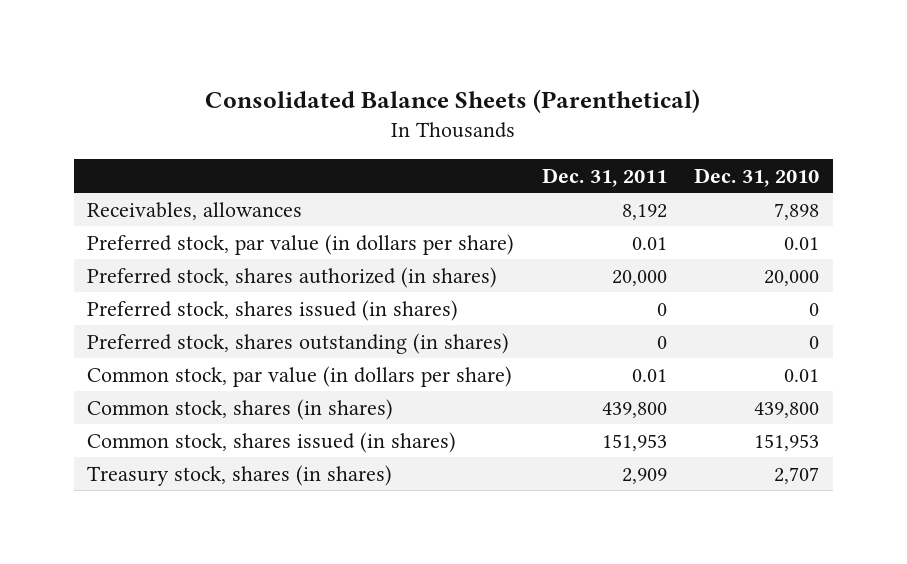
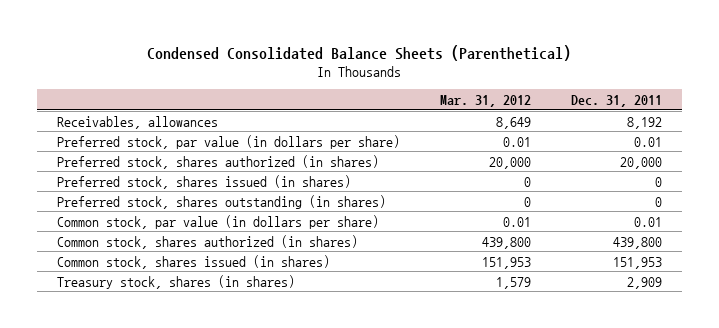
- Consolidated Balance Sheets (Parenthetical)
+ Condensed Consolidated Balance Sheets (Parenthetical)
- | Dec. 31, 2011 | Dec. 31, 2010
+ | Mar. 31, 2012 | Dec. 31, 2011
- Common stock, shares (in shares) | 439,800 | 439,800
+ Common stock, shares authorized (in shares) | 439,800 | 439,800

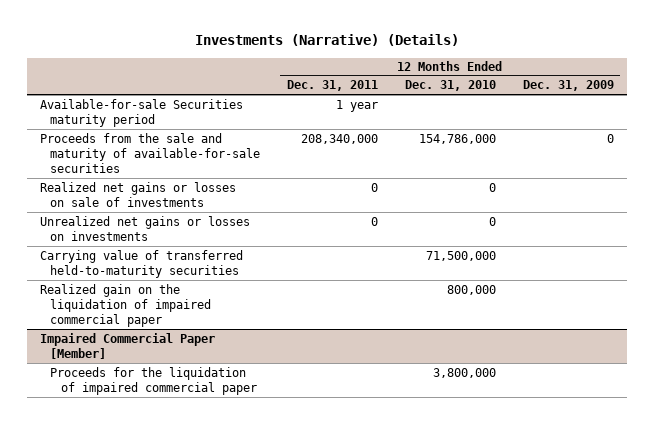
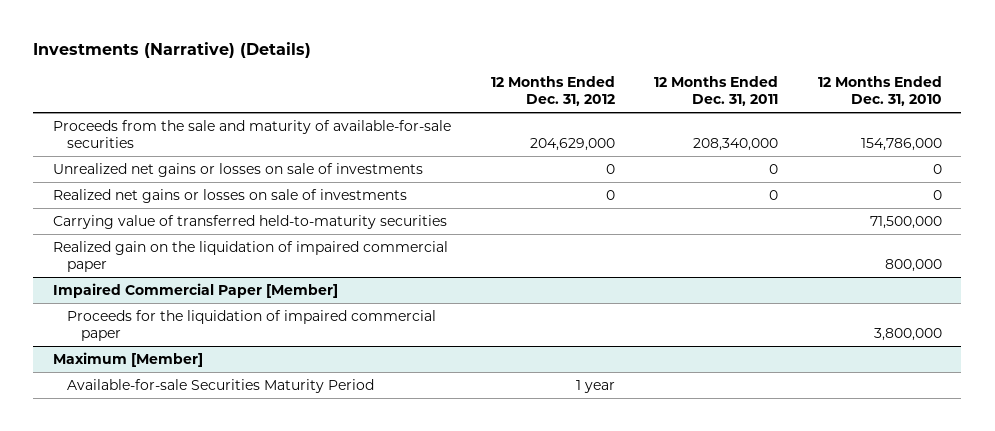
- | 12 Months Ended Dec. 31, 2011 | 12 Months Ended Dec. 31, 2010 | 12 Months Ended Dec. 31, 2009
+ | 12 Months Ended Dec. 31, 2012 | 12 Months Ended Dec. 31, 2011 | 12 Months Ended Dec. 31, 2010
- Available-for-sale Securities maturity period | 1 year | |
+ Unrealized net gains or losses on sale of investments | 0 | 0 | 0
- Unrealized net gains or losses on investments | 0 | 0 |
+ Maximum [Member]
+ Available-for-sale Securities Maturity Period | 1 year | |

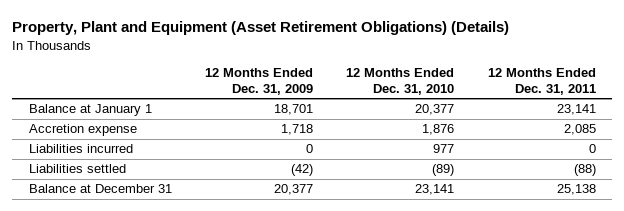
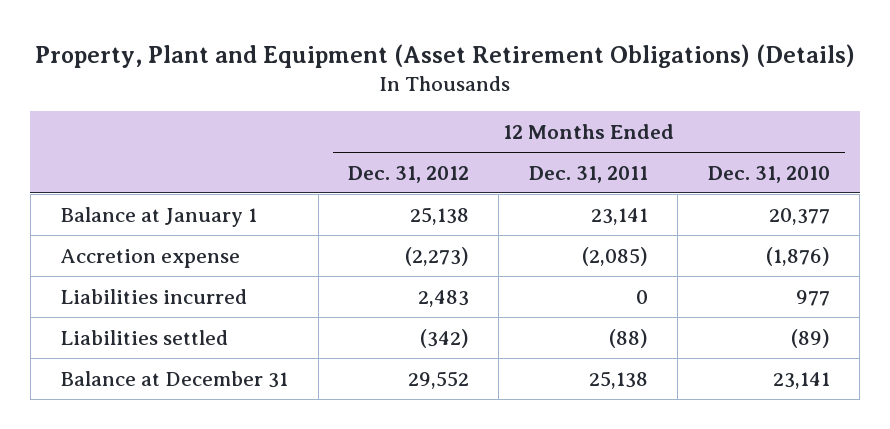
- | 12 Months Ended Dec. 31, 2009 | 12 Months Ended Dec. 31, 2010 | 12 Months Ended Dec. 31, 2011
+ | 12 Months Ended Dec. 31, 2012 | 12 Months Ended Dec. 31, 2011 | 12 Months Ended Dec. 31, 2010
- Accretion expense | 1,718 | 1,876 | 2,085
+ Accretion expense | (2,273) | (2,085) | (1,876)

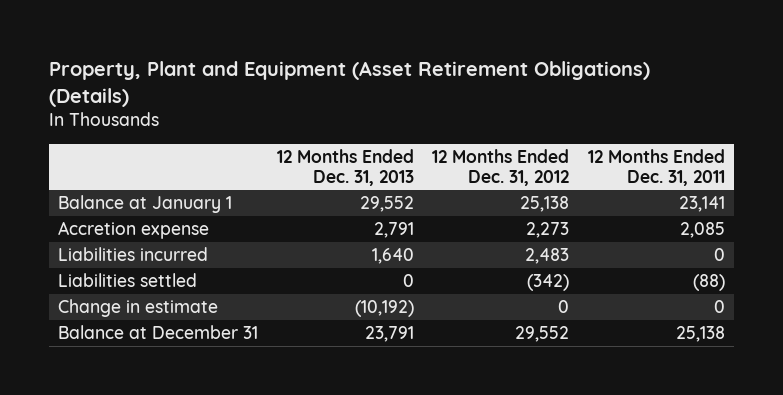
- | 12 Months Ended Dec. 31, 2012 | 12 Months Ended Dec. 31, 2011 | 12 Months Ended Dec. 31, 2010
+ | 12 Months Ended Dec. 31, 2013 | 12 Months Ended Dec. 31, 2012 | 12 Months Ended Dec. 31, 2011
- Accretion expense | (2,273) | (2,085) | (1,876)
+ Accretion expense | 2,791 | 2,273 | 2,085
+ Change in estimate | (10,192) | 0 | 0

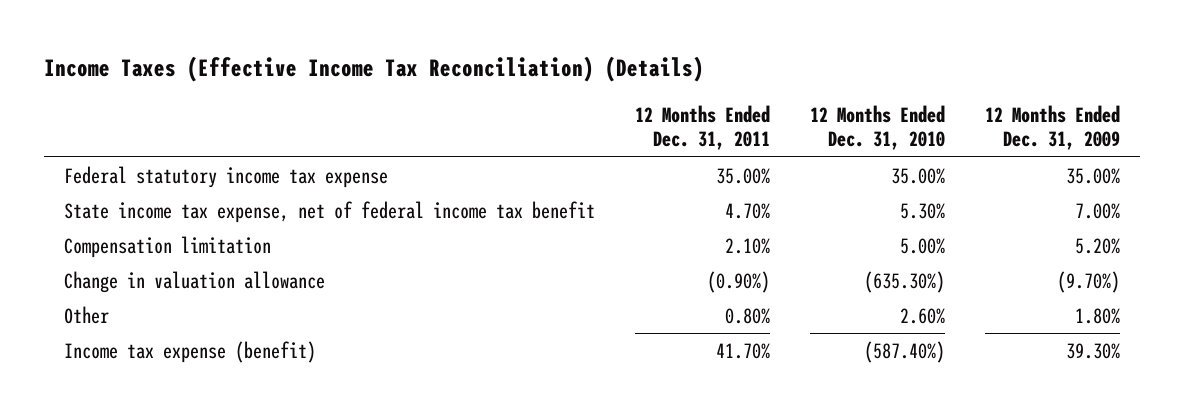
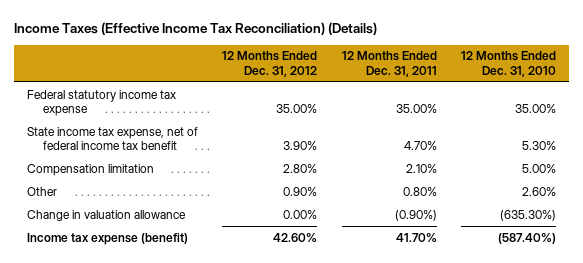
- | 12 Months Ended Dec. 31, 2011 | 12 Months Ended Dec. 31, 2010 | 12 Months Ended Dec. 31, 2009
+ | 12 Months Ended Dec. 31, 2012 | 12 Months Ended Dec. 31, 2011 | 12 Months Ended Dec. 31, 2010
moved down: Change in valuation allowance | 0.00% | (0.90%) | (635.30%)

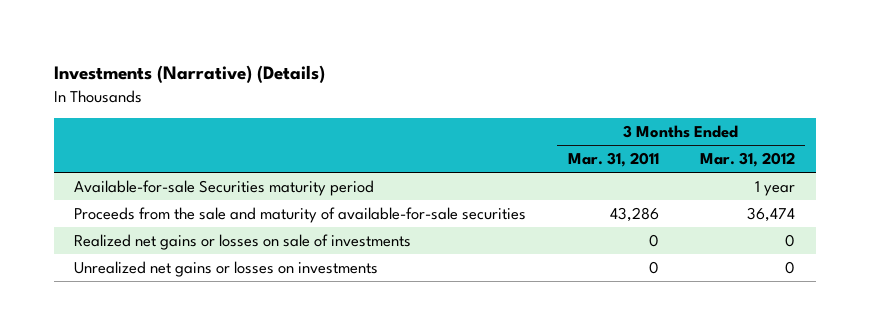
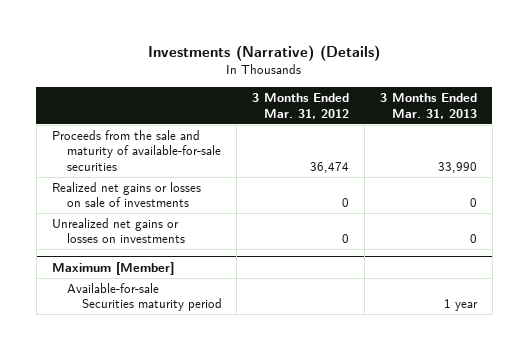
- | 3 Months Ended Mar. 31, 2011 | 3 Months Ended Mar. 31, 2012
+ | 3 Months Ended Mar. 31, 2012 | 3 Months Ended Mar. 31, 2013
- Available-for-sale Securities maturity period | | 1 year
+ Maximum [Member]
+ Available-for-sale Securities maturity period | | 1 year

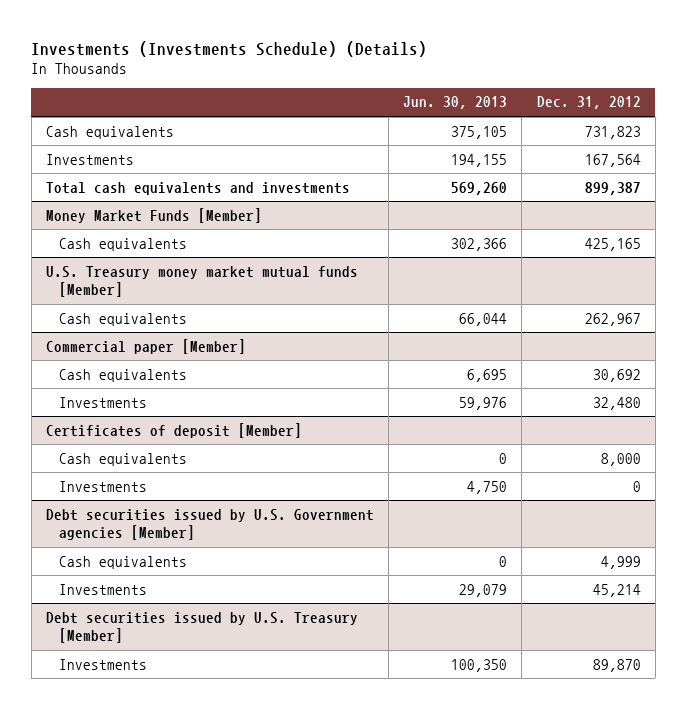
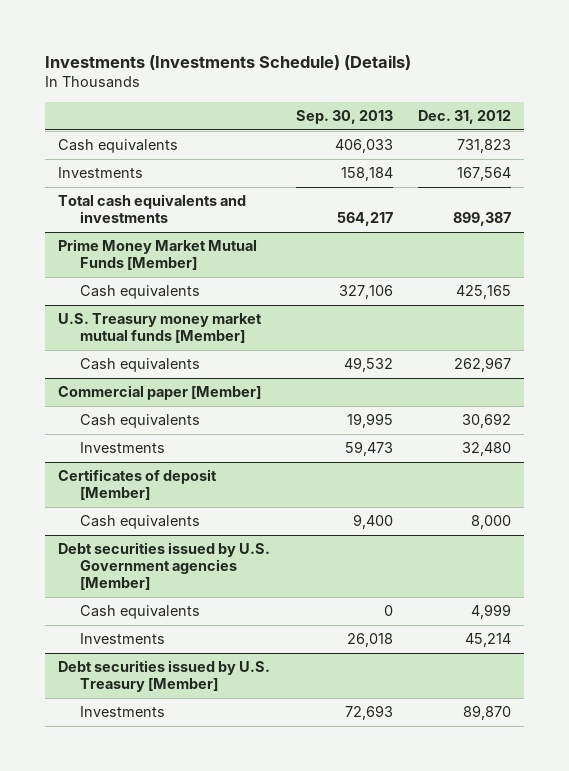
- | Jun. 30, 2013 | Dec. 31, 2012
+ | Sep. 30, 2013 | Dec. 31, 2012
- Money Market Funds [Member]
+ Prime Money Market Mutual Funds [Member]
@ Certificates of deposit [Member]
- Investments | 4,750 | 0

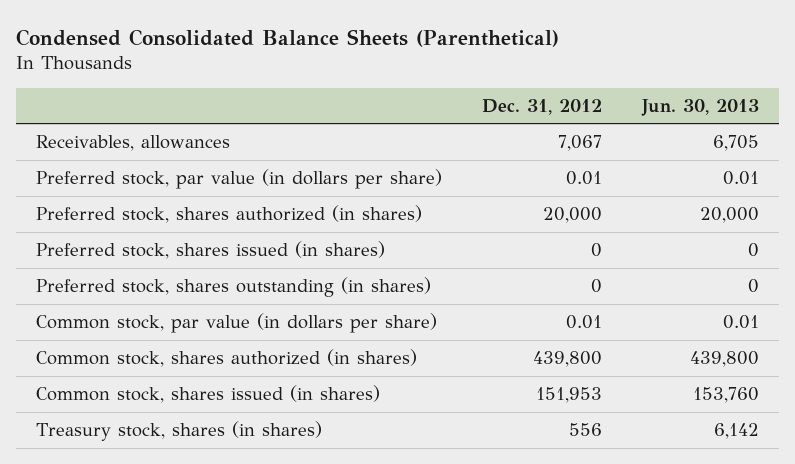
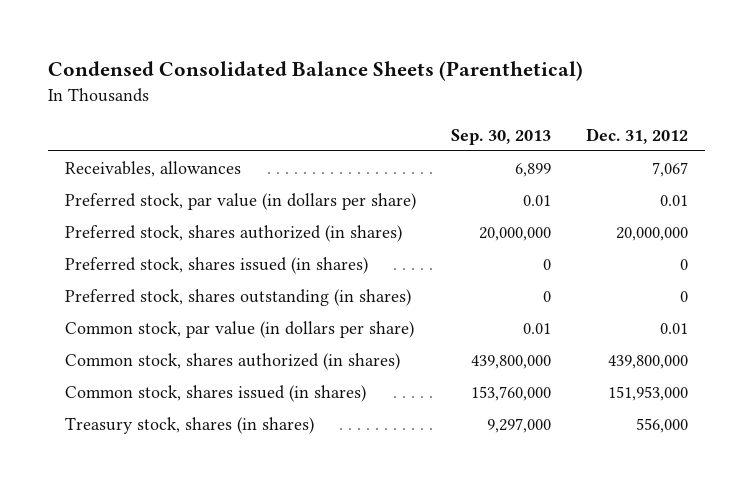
- | Dec. 31, 2012 | Jun. 30, 2013
+ | Sep. 30, 2013 | Dec. 31, 2012
- Preferred stock, shares authorized (in shares) | 20,000 | 20,000
+ Preferred stock, shares authorized (in shares) | 20,000,000 | 20,000,000
- Common stock, shares authorized (in shares) | 439,800 | 439,800
- Common stock, shares issued (in shares) | 151,953 | 153,760
- Treasury stock, shares (in shares) | 556 | 6,142
+ Common stock, shares authorized (in shares) | 439,800,000 | 439,800,000
+ Common stock, shares issued (in shares) | 153,760,000 | 151,953,000
+ Treasury stock, shares (in shares) | 9,297,000 | 556,000

